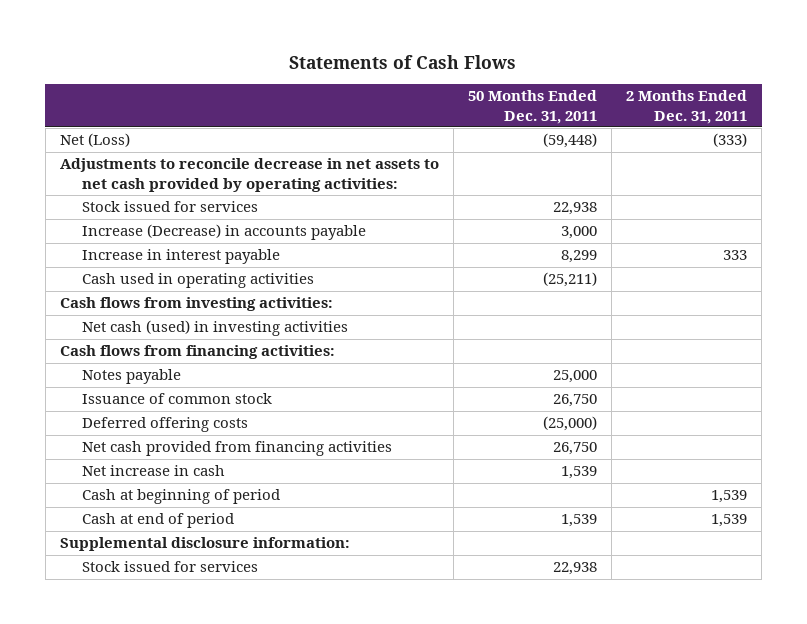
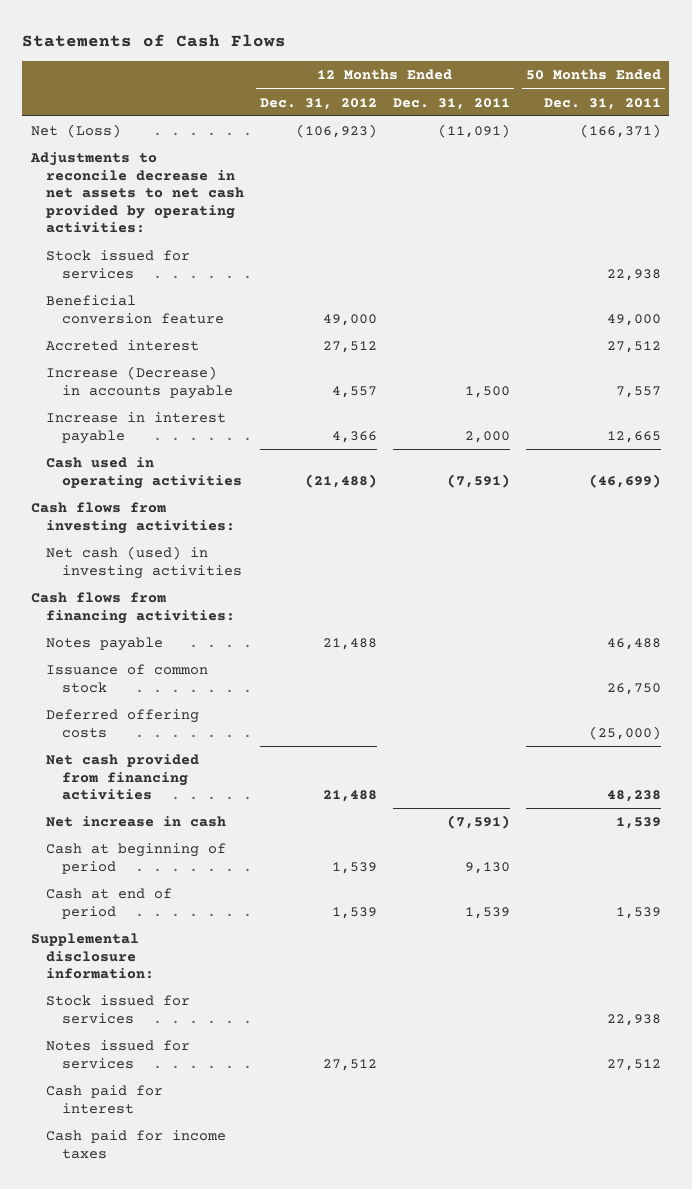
- | 50 Months Ended Dec. 31, 2011 | 2 Months Ended Dec. 31, 2011
+ | 12 Months Ended Dec. 31, 2012 | 12 Months Ended Dec. 31, 2011 | 50 Months Ended Dec. 31, 2011
- Net (Loss) | (59,448) | (333)
+ Net (Loss) | (106,923) | (11,091) | (166,371)
- Increase (Decrease) in accounts payable | 3,000 |
- Increase in interest payable | 8,299 | 333
- Cash used in operating activities | (25,211) |
+ Beneficial conversion feature | 49,000 | | 49,000
+ Accreted interest | 27,512 | | 27,512
+ Increase (Decrease) in accounts payable | 4,557 | 1,500 | 7,557
+ Increase in interest payable | 4,366 | 2,000 | 12,665
+ Cash used in operating activities | (21,488) | (7,591) | (46,699)
- Notes payable | 25,000 |
+ Notes payable | 21,488 | | 46,488
- Net cash provided from financing activities | 26,750 |
+ Net cash provided from financing activities | 21,488 | | 48,238
+ Notes issued for services | 27,512 | | 27,512
+ Cash paid for interest
+ Cash paid for income taxes

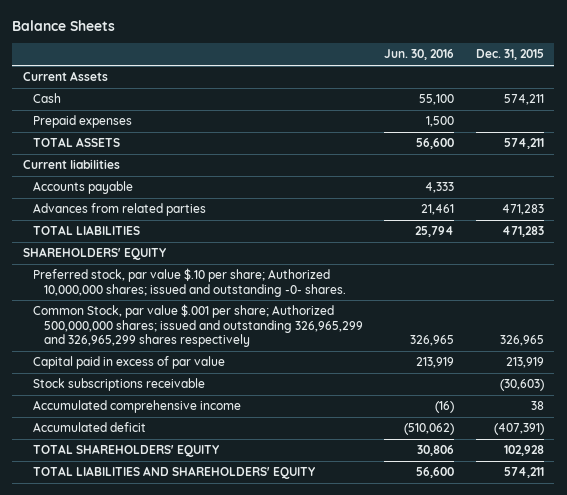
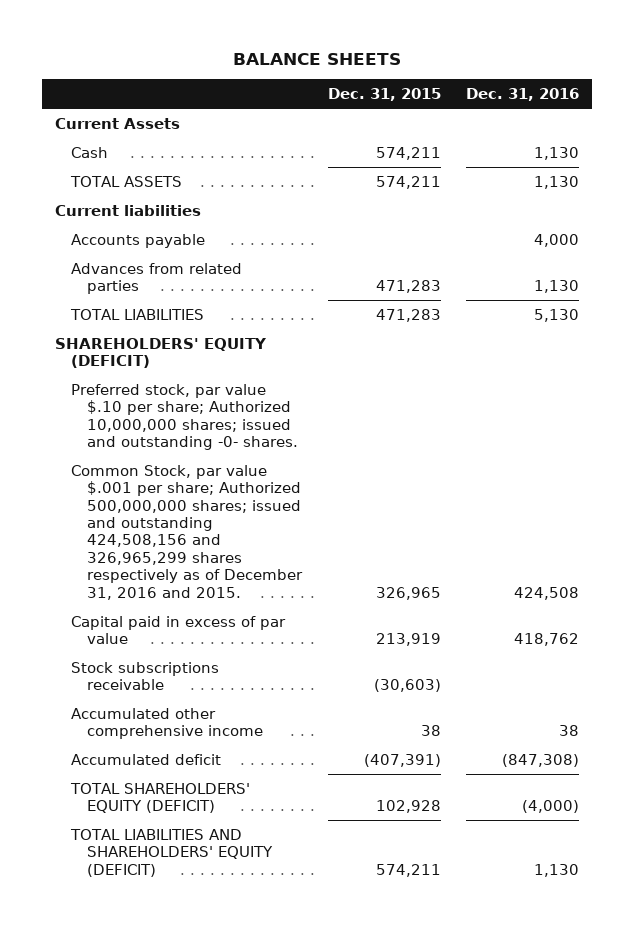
- Balance Sheets
+ BALANCE SHEETS
- | Jun. 30, 2016 | Dec. 31, 2015
+ | Dec. 31, 2015 | Dec. 31, 2016
- Prepaid expenses | 1,500 |
- SHAREHOLDERS' EQUITY
+ SHAREHOLDERS' EQUITY (DEFICIT)
- Common Stock, par value $.001 per share; Authorized 500,000,000 shares; issued and outstanding 326,965,299 and 326,965,299 shares respectively | 326,965 | 326,965
+ Common Stock, par value $.001 per share; Authorized 500,000,000 shares; issued and outstanding 424,508,156 and 326,965,299 shares respectively as of December 31, 2016 and 2015. | 326,965 | 424,508
- Accumulated comprehensive income | (16) | 38
+ Accumulated other comprehensive income | 38 | 38
- TOTAL SHAREHOLDERS' EQUITY | 30,806 | 102,928
- TOTAL LIABILITIES AND SHAREHOLDERS' EQUITY | 56,600 | 574,211
+ TOTAL SHAREHOLDERS' EQUITY (DEFICIT) | 102,928 | (4,000)
+ TOTAL LIABILITIES AND SHAREHOLDERS' EQUITY (DEFICIT) | 574,211 | 1,130

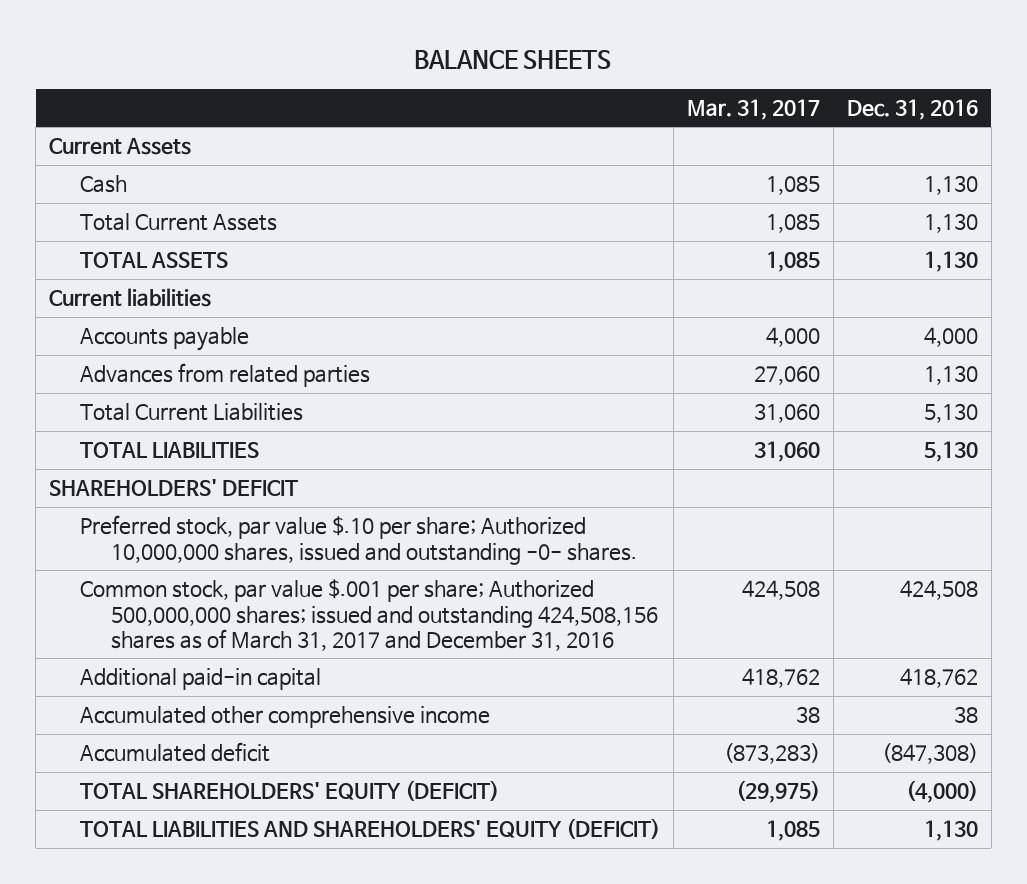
- | Dec. 31, 2015 | Dec. 31, 2016
+ | Mar. 31, 2017 | Dec. 31, 2016
+ Total Current Assets | 1,085 | 1,130
+ Total Current Liabilities | 31,060 | 5,130
- SHAREHOLDERS' EQUITY (DEFICIT)
- Preferred stock, par value $.10 per share; Authorized 10,000,000 shares; issued and outstanding -0- shares.
- Common Stock, par value $.001 per share; Authorized 500,000,000 shares; issued and outstanding 424,508,156 and 326,965,299 shares respectively as of December 31, 2016 and 2015. | 326,965 | 424,508
- Capital paid in excess of par value | 213,919 | 418,762
- Stock subscriptions receivable | (30,603) |
+ SHAREHOLDERS' DEFICIT
+ Preferred stock, par value $.10 per share; Authorized 10,000,000 shares, issued and outstanding -0- shares.
+ Common stock, par value $.001 per share; Authorized 500,000,000 shares; issued and outstanding 424,508,156 shares as of March 31, 2017 and December 31, 2016 | 424,508 | 424,508
+ Additional paid-in capital | 418,762 | 418,762

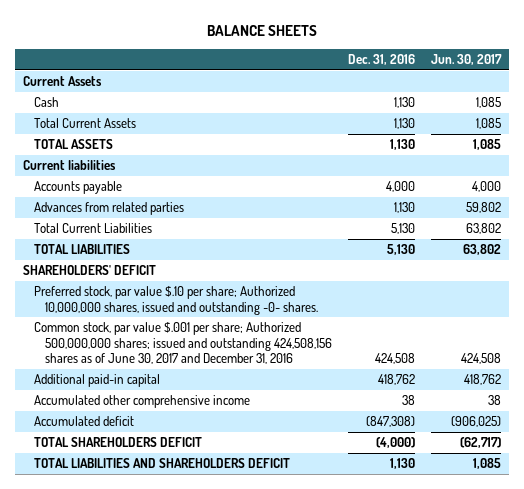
- | Mar. 31, 2017 | Dec. 31, 2016
+ | Dec. 31, 2016 | Jun. 30, 2017
- Common stock, par value $.001 per share; Authorized 500,000,000 shares; issued and outstanding 424,508,156 shares as of March 31, 2017 and December 31, 2016 | 424,508 | 424,508
+ Common stock, par value $.001 per share; Authorized 500,000,000 shares; issued and outstanding 424,508,156 shares as of June 30, 2017 and December 31, 2016 | 424,508 | 424,508
- TOTAL SHAREHOLDERS' EQUITY (DEFICIT) | (29,975) | (4,000)
- TOTAL LIABILITIES AND SHAREHOLDERS' EQUITY (DEFICIT) | 1,085 | 1,130
+ TOTAL SHAREHOLDERS DEFICIT | (4,000) | (62,717)
+ TOTAL LIABILITIES AND SHAREHOLDERS DEFICIT | 1,130 | 1,085

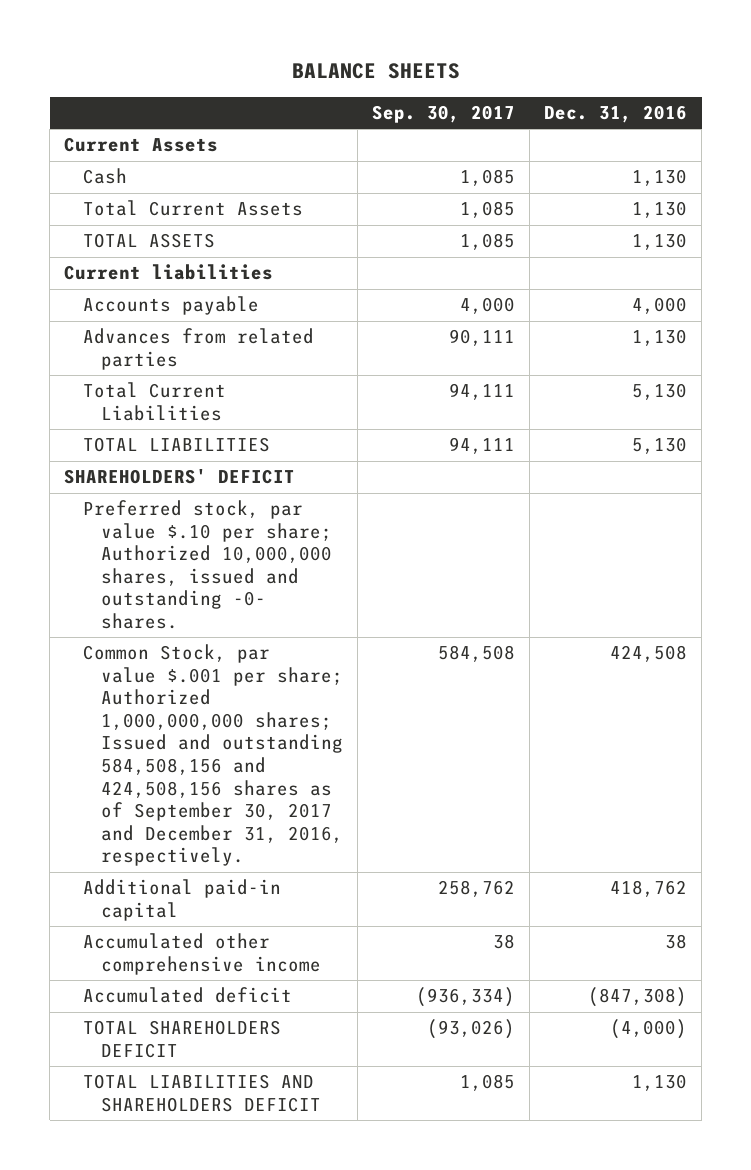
- | Dec. 31, 2016 | Jun. 30, 2017
+ | Sep. 30, 2017 | Dec. 31, 2016
- Common stock, par value $.001 per share; Authorized 500,000,000 shares; issued and outstanding 424,508,156 shares as of June 30, 2017 and December 31, 2016 | 424,508 | 424,508
+ Common Stock, par value $.001 per share; Authorized 1,000,000,000 shares; Issued and outstanding 584,508,156 and 424,508,156 shares as of September 30, 2017 and December 31, 2016, respectively. | 584,508 | 424,508

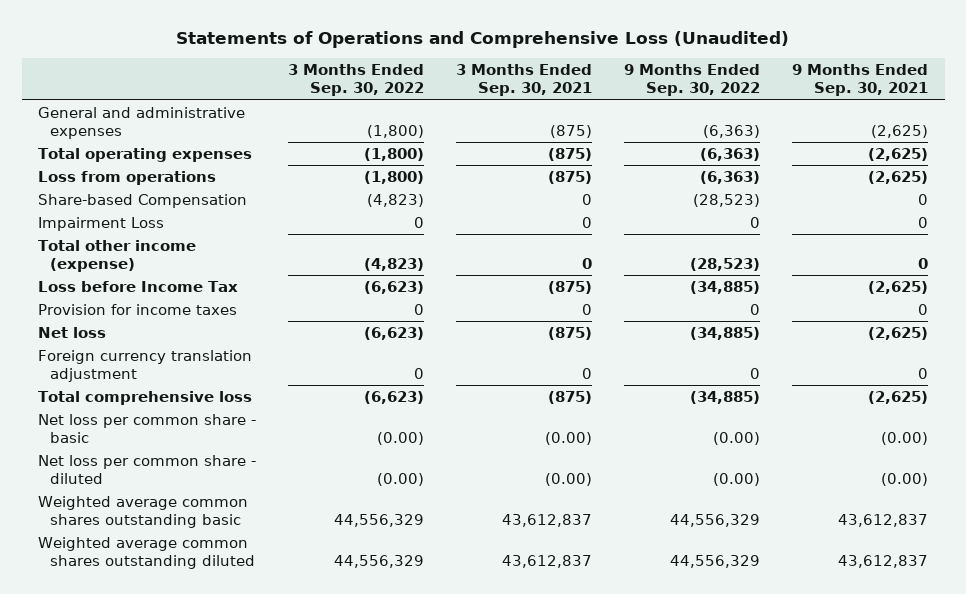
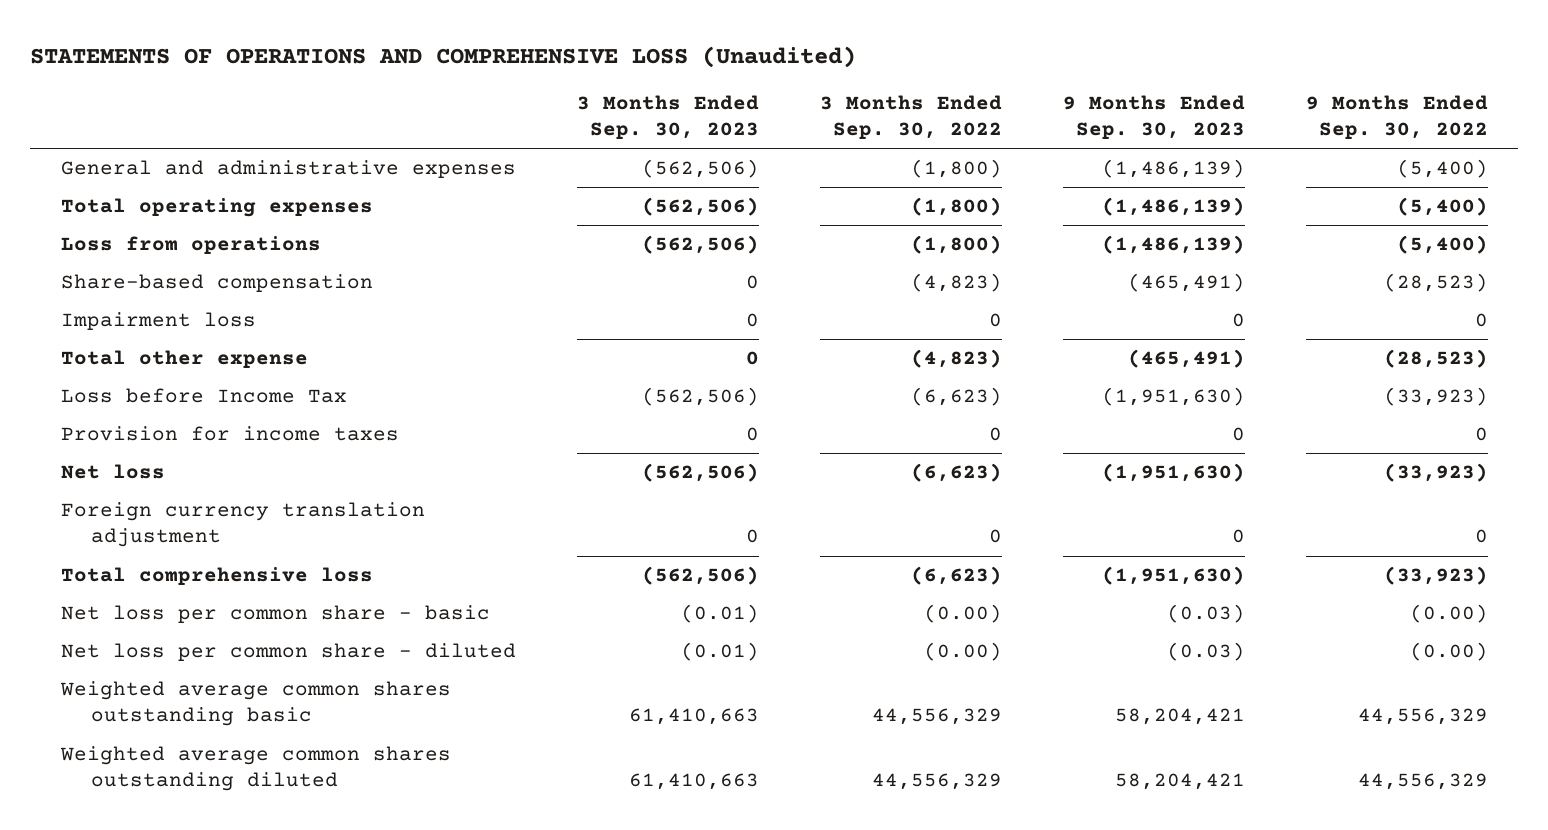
- Statements of Operations and Comprehensive Loss (Unaudited)
+ STATEMENTS OF OPERATIONS AND COMPREHENSIVE LOSS (Unaudited)
- | 3 Months Ended Sep. 30, 2022 | 3 Months Ended Sep. 30, 2021 | 9 Months Ended Sep. 30, 2022 | 9 Months Ended Sep. 30, 2021
+ | 3 Months Ended Sep. 30, 2023 | 3 Months Ended Sep. 30, 2022 | 9 Months Ended Sep. 30, 2023 | 9 Months Ended Sep. 30, 2022
- General and administrative expenses | (1,800) | (875) | (6,363) | (2,625)
- Total operating expenses | (1,800) | (875) | (6,363) | (2,625)
- Loss from operations | (1,800) | (875) | (6,363) | (2,625)
- Share-based Compensation | (4,823) | 0 | (28,523) | 0
- Impairment Loss | 0 | 0 | 0 | 0
- Total other income (expense) | (4,823) | 0 | (28,523) | 0
- Loss before Income Tax | (6,623) | (875) | (34,885) | (2,625)
+ General and administrative expenses | (562,506) | (1,800) | (1,486,139) | (5,400)
+ Total operating expenses | (562,506) | (1,800) | (1,486,139) | (5,400)
+ Loss from operations | (562,506) | (1,800) | (1,486,139) | (5,400)
+ Share-based compensation | 0 | (4,823) | (465,491) | (28,523)
+ Impairment loss | 0 | 0 | 0 | 0
+ Total other expense | 0 | (4,823) | (465,491) | (28,523)
+ Loss before Income Tax | (562,506) | (6,623) | (1,951,630) | (33,923)
- Net loss | (6,623) | (875) | (34,885) | (2,625)
+ Net loss | (562,506) | (6,623) | (1,951,630) | (33,923)
- Total comprehensive loss | (6,623) | (875) | (34,885) | (2,625)
+ Total comprehensive loss | (562,506) | (6,623) | (1,951,630) | (33,923)

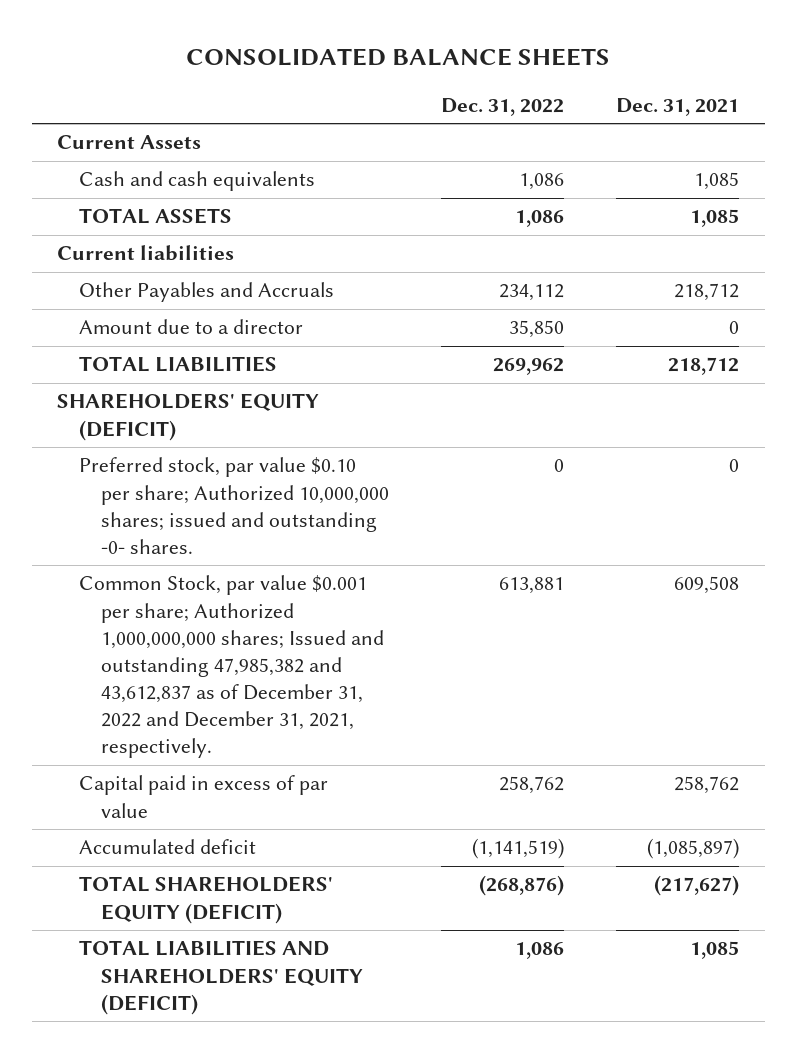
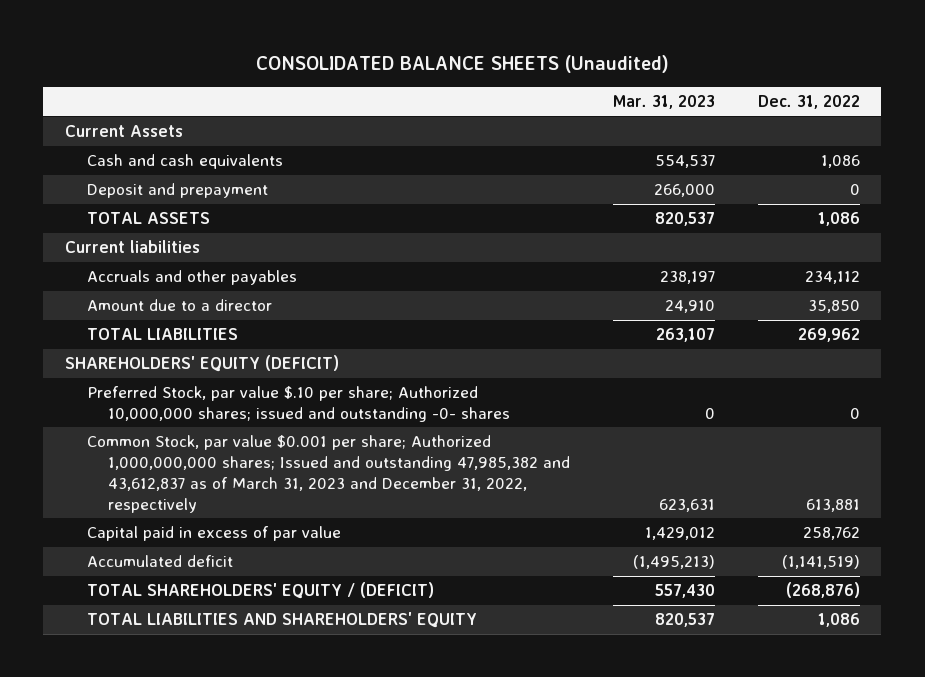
- CONSOLIDATED BALANCE SHEETS
+ CONSOLIDATED BALANCE SHEETS (Unaudited)
- | Dec. 31, 2022 | Dec. 31, 2021
+ | Mar. 31, 2023 | Dec. 31, 2022
+ Deposit and prepayment | 266,000 | 0
- Other Payables and Accruals | 234,112 | 218,712
+ Accruals and other payables | 238,197 | 234,112
- Preferred stock, par value $0.10 per share; Authorized 10,000,000 shares; issued and outstanding -0- shares. | 0 | 0
- Common Stock, par value $0.001 per share; Authorized 1,000,000,000 shares; Issued and outstanding 47,985,382 and 43,612,837 as of December 31, 2022 and December 31, 2021, respectively. | 613,881 | 609,508
+ Preferred Stock, par value $.10 per share; Authorized 10,000,000 shares; issued and outstanding -0- shares | 0 | 0
+ Common Stock, par value $0.001 per share; Authorized 1,000,000,000 shares; Issued and outstanding 47,985,382 and 43,612,837 as of March 31, 2023 and December 31, 2022, respectively | 623,631 | 613,881
- TOTAL SHAREHOLDERS' EQUITY (DEFICIT) | (268,876) | (217,627)
- TOTAL LIABILITIES AND SHAREHOLDERS' EQUITY (DEFICIT) | 1,086 | 1,085
+ TOTAL SHAREHOLDERS' EQUITY / (DEFICIT) | 557,430 | (268,876)
+ TOTAL LIABILITIES AND SHAREHOLDERS' EQUITY | 820,537 | 1,086

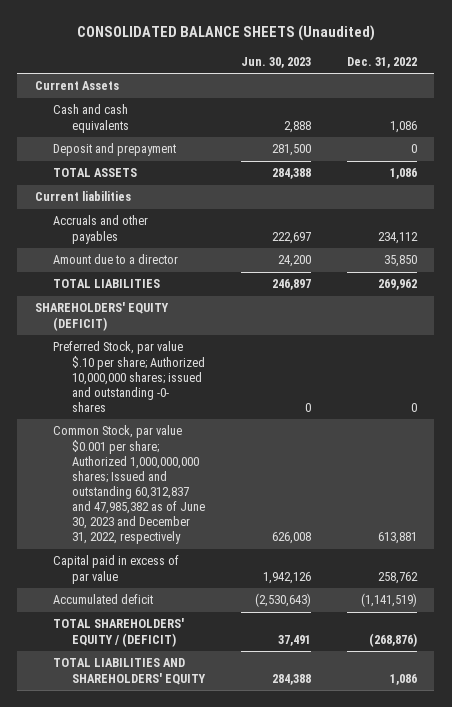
- | Mar. 31, 2023 | Dec. 31, 2022
+ | Jun. 30, 2023 | Dec. 31, 2022
- Common Stock, par value $0.001 per share; Authorized 1,000,000,000 shares; Issued and outstanding 47,985,382 and 43,612,837 as of March 31, 2023 and December 31, 2022, respectively | 623,631 | 613,881
+ Common Stock, par value $0.001 per share; Authorized 1,000,000,000 shares; Issued and outstanding 60,312,837 and 47,985,382 as of June 30, 2023 and December 31, 2022, respectively | 626,008 | 613,881

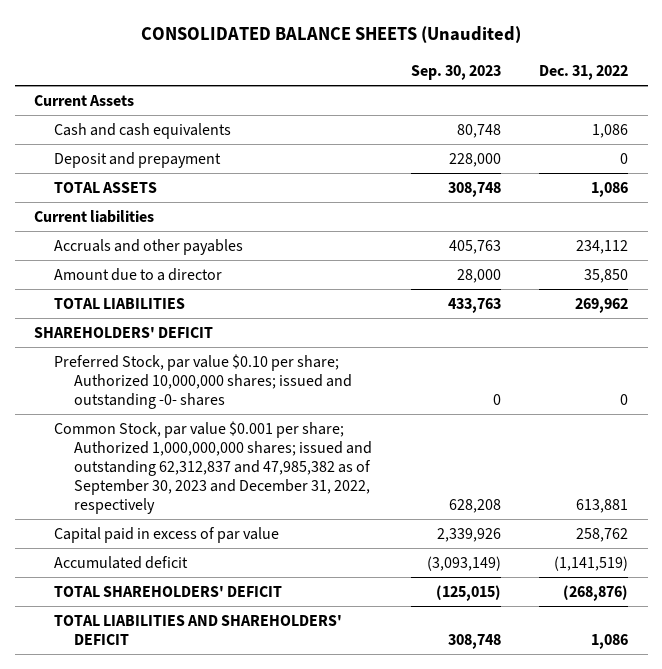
- | Jun. 30, 2023 | Dec. 31, 2022
+ | Sep. 30, 2023 | Dec. 31, 2022
- SHAREHOLDERS' EQUITY (DEFICIT)
- Preferred Stock, par value $.10 per share; Authorized 10,000,000 shares; issued and outstanding -0- shares | 0 | 0
- Common Stock, par value $0.001 per share; Authorized 1,000,000,000 shares; Issued and outstanding 60,312,837 and 47,985,382 as of June 30, 2023 and December 31, 2022, respectively | 626,008 | 613,881
+ SHAREHOLDERS' DEFICIT
+ Preferred Stock, par value $0.10 per share; Authorized 10,000,000 shares; issued and outstanding -0- shares | 0 | 0
+ Common Stock, par value $0.001 per share; Authorized 1,000,000,000 shares; issued and outstanding 62,312,837 and 47,985,382 as of September 30, 2023 and December 31, 2022, respectively | 628,208 | 613,881
- TOTAL SHAREHOLDERS' EQUITY / (DEFICIT) | 37,491 | (268,876)
- TOTAL LIABILITIES AND SHAREHOLDERS' EQUITY | 284,388 | 1,086
+ TOTAL SHAREHOLDERS' DEFICIT | (125,015) | (268,876)
+ TOTAL LIABILITIES AND SHAREHOLDERS' DEFICIT | 308,748 | 1,086

